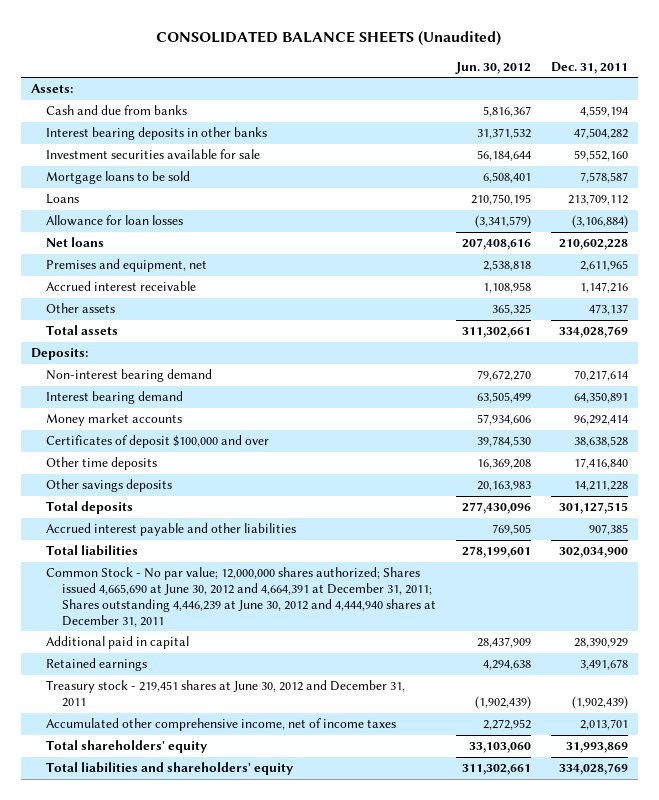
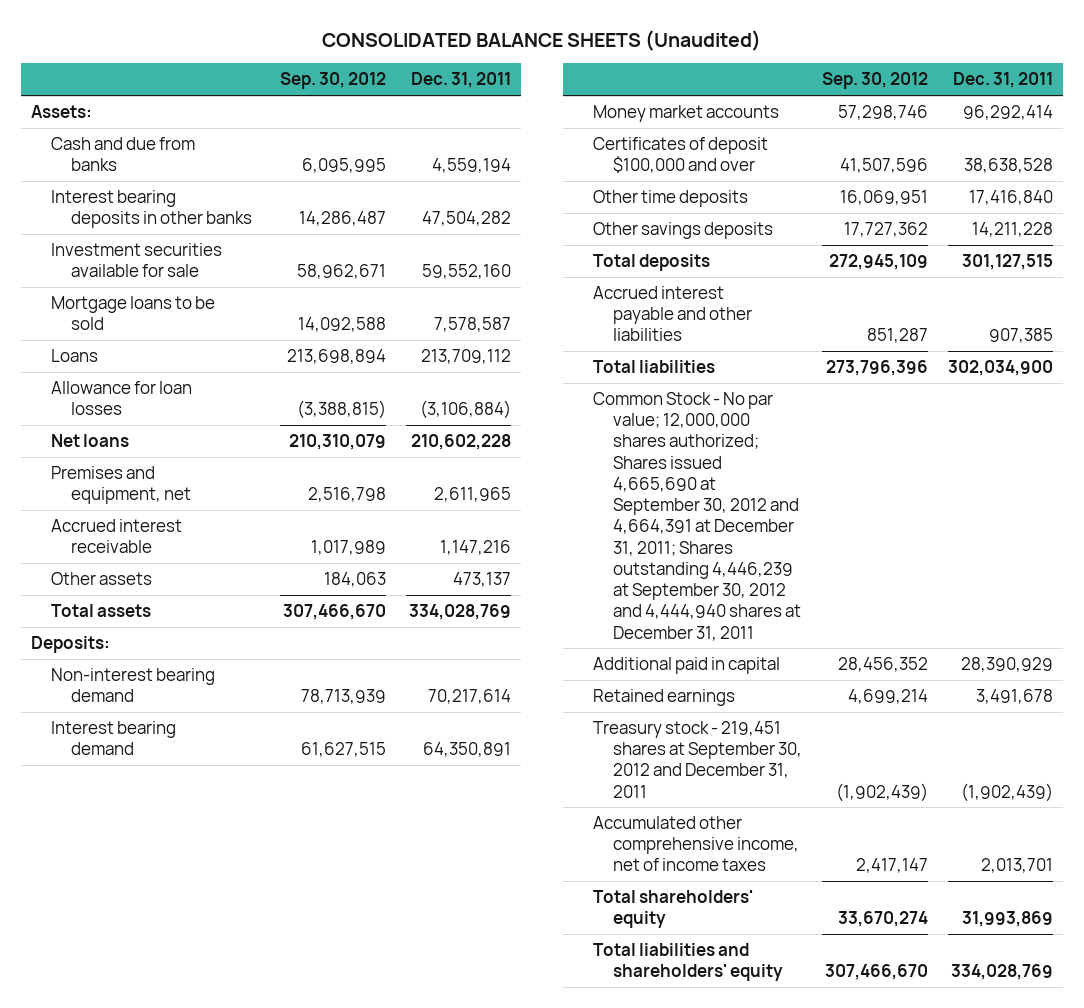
- | Jun. 30, 2012 | Dec. 31, 2011
+ | Sep. 30, 2012 | Dec. 31, 2011
- Common Stock - No par value; 12,000,000 shares authorized; Shares issued 4,665,690 at June 30, 2012 and 4,664,391 at December 31, 2011; Shares outstanding 4,446,239 at June 30, 2012 and 4,444,940 shares at December 31, 2011
+ Common Stock - No par value; 12,000,000 shares authorized; Shares issued 4,665,690 at September 30, 2012 and 4,664,391 at December 31, 2011; Shares outstanding 4,446,239 at September 30, 2012 and 4,444,940 shares at December 31, 2011
- Treasury stock - 219,451 shares at June 30, 2012 and December 31, 2011 | (1,902,439) | (1,902,439)
+ Treasury stock - 219,451 shares at September 30, 2012 and December 31, 2011 | (1,902,439) | (1,902,439)

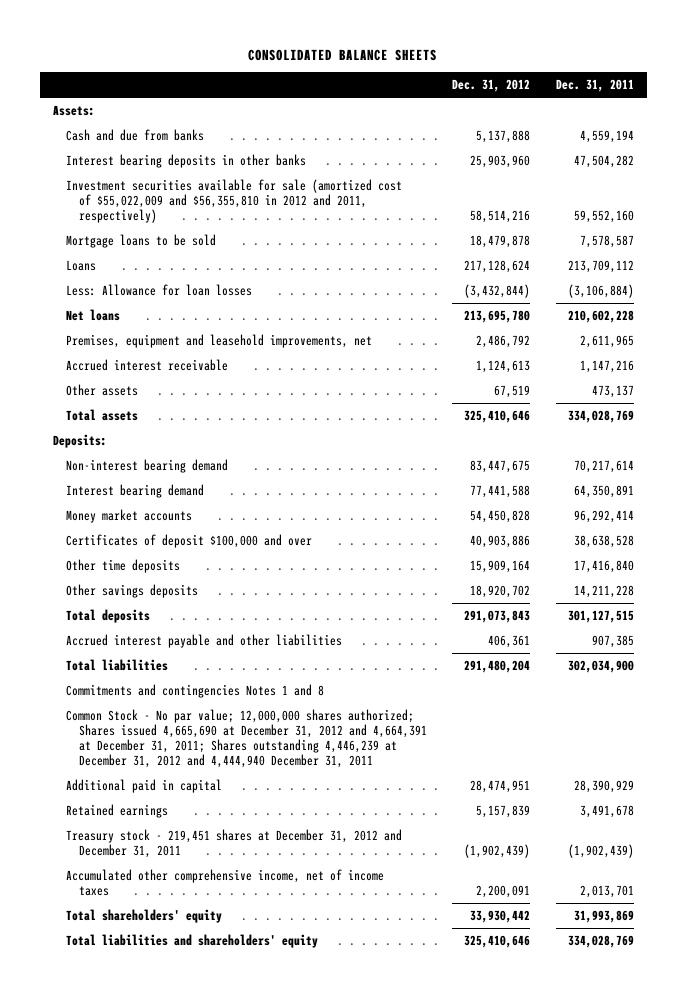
- CONSOLIDATED BALANCE SHEETS (Unaudited)
+ CONSOLIDATED BALANCE SHEETS
- | Sep. 30, 2012 | Dec. 31, 2011
+ | Dec. 31, 2012 | Dec. 31, 2011
- Investment securities available for sale | 58,962,671 | 59,552,160
+ Investment securities available for sale (amortized cost of $55,022,009 and $56,355,810 in 2012 and 2011, respectively) | 58,514,216 | 59,552,160
- Allowance for loan losses | (3,388,815) | (3,106,884)
+ Less: Allowance for loan losses | (3,432,844) | (3,106,884)
- Premises and equipment, net | 2,516,798 | 2,611,965
+ Premises, equipment and leasehold improvements, net | 2,486,792 | 2,611,965
- Common Stock - No par value; 12,000,000 shares authorized; Shares issued 4,665,690 at September 30, 2012 and 4,664,391 at December 31, 2011; Shares outstanding 4,446,239 at September 30, 2012 and 4,444,940 shares at December 31, 2011
+ Commitments and contingencies Notes 1 and 8
+ Common Stock - No par value; 12,000,000 shares authorized; Shares issued 4,665,690 at December 31, 2012 and 4,664,391 at December 31, 2011; Shares outstanding 4,446,239 at December 31, 2012 and 4,444,940 December 31, 2011
- Treasury stock - 219,451 shares at September 30, 2012 and December 31, 2011 | (1,902,439) | (1,902,439)
+ Treasury stock - 219,451 shares at December 31, 2012 and December 31, 2011 | (1,902,439) | (1,902,439)

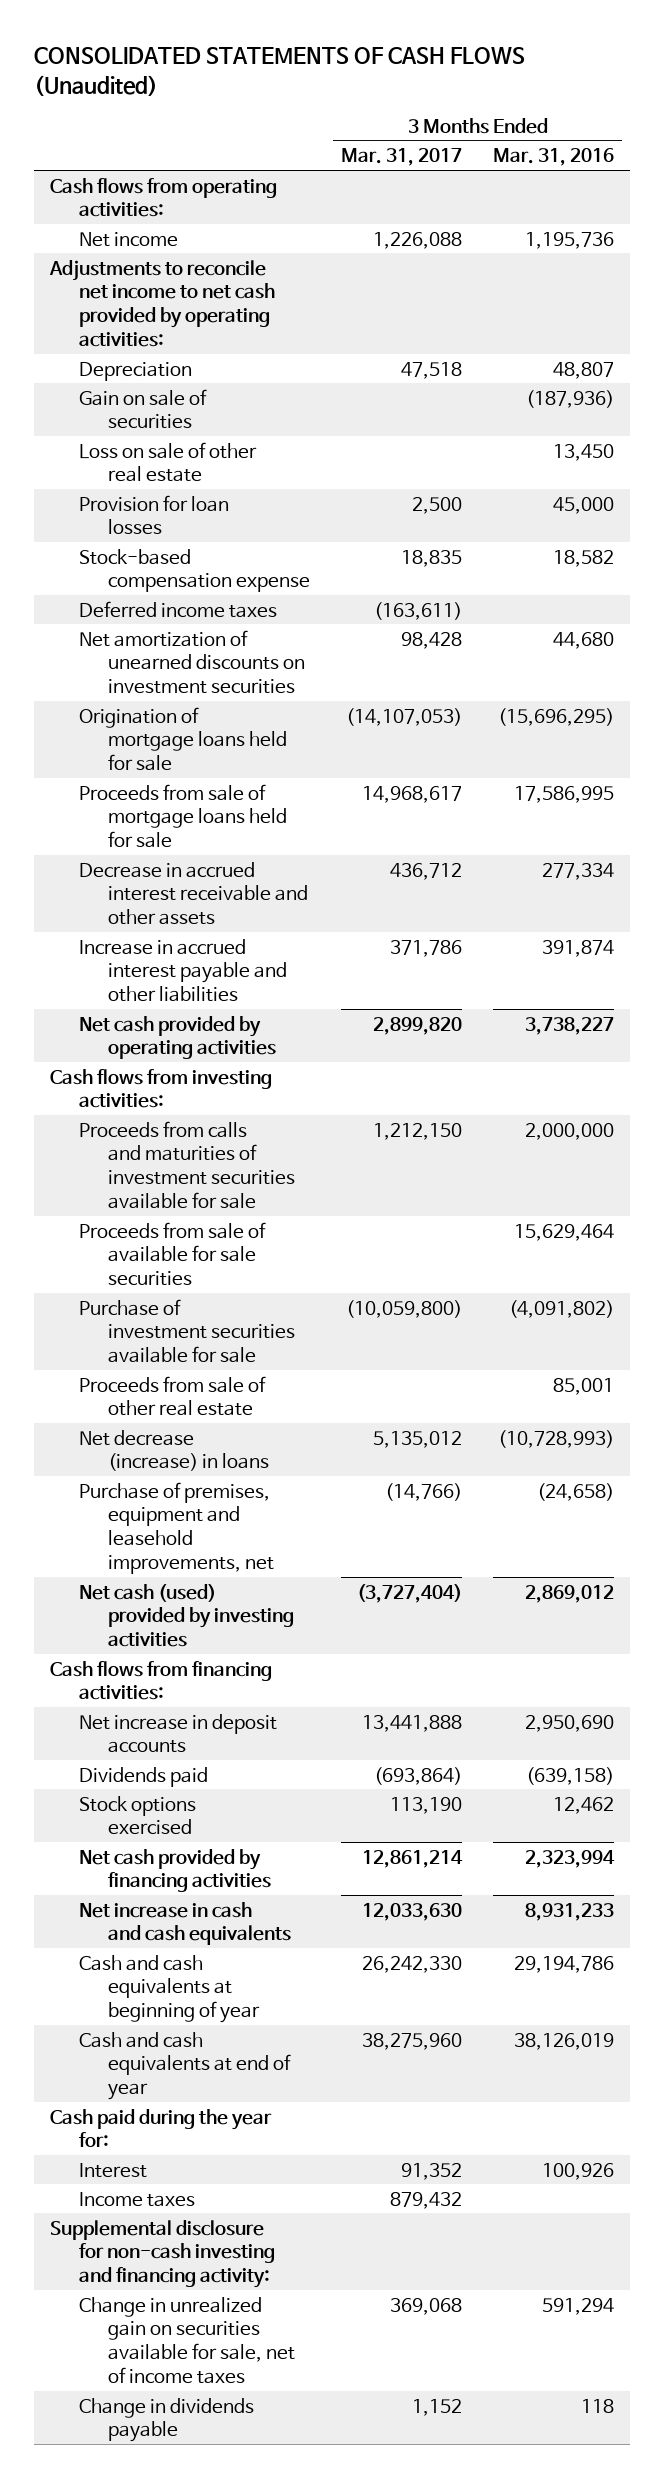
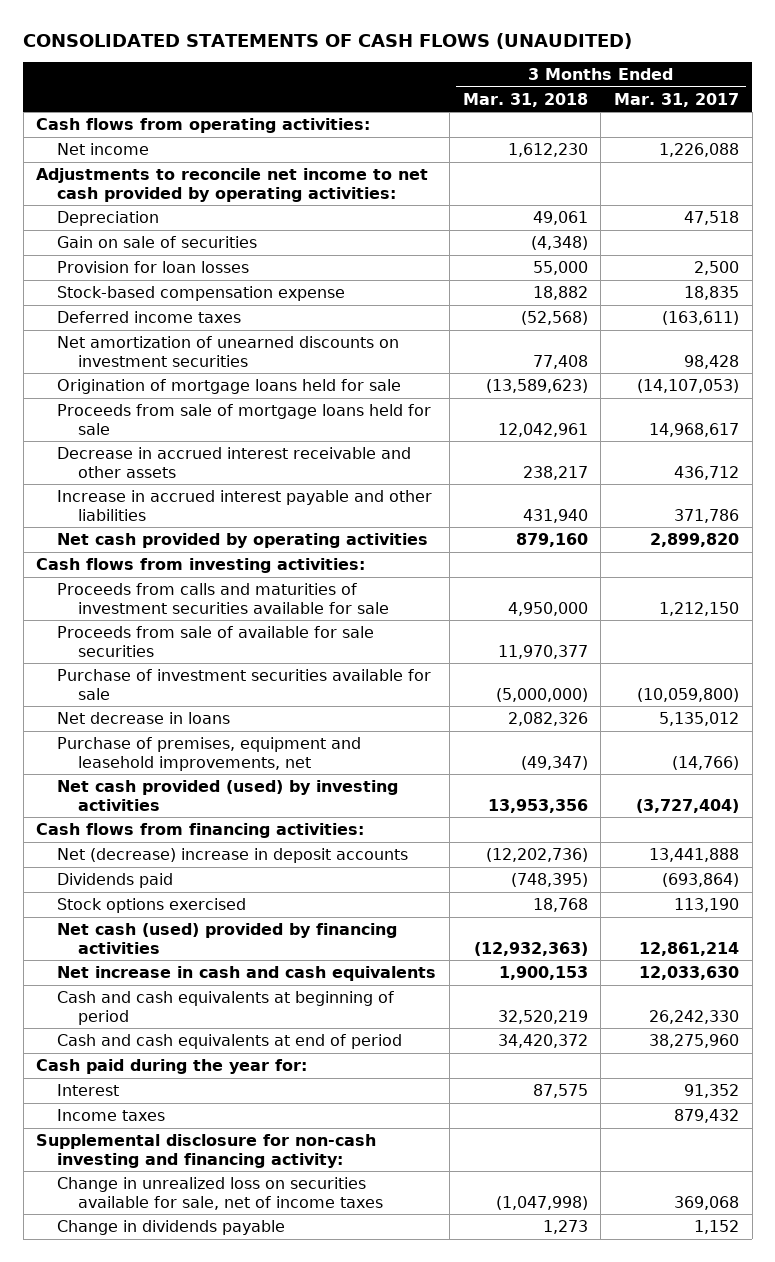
- CONSOLIDATED STATEMENTS OF CASH FLOWS (Unaudited)
+ CONSOLIDATED STATEMENTS OF CASH FLOWS (UNAUDITED)
- | 3 Months Ended Mar. 31, 2017 | 3 Months Ended Mar. 31, 2016
+ | 3 Months Ended Mar. 31, 2018 | 3 Months Ended Mar. 31, 2017
- Loss on sale of other real estate | | 13,450
- Proceeds from sale of other real estate | | 85,001
- Net decrease (increase) in loans | 5,135,012 | (10,728,993)
+ Net decrease in loans | 2,082,326 | 5,135,012
- Net cash (used) provided by investing activities | (3,727,404) | 2,869,012
+ Net cash provided (used) by investing activities | 13,953,356 | (3,727,404)
- Net increase in deposit accounts | 13,441,888 | 2,950,690
+ Net (decrease) increase in deposit accounts | (12,202,736) | 13,441,888
- Net cash provided by financing activities | 12,861,214 | 2,323,994
+ Net cash (used) provided by financing activities | (12,932,363) | 12,861,214
- Cash and cash equivalents at beginning of year | 26,242,330 | 29,194,786
- Cash and cash equivalents at end of year | 38,275,960 | 38,126,019
+ Cash and cash equivalents at beginning of period | 32,520,219 | 26,242,330
+ Cash and cash equivalents at end of period | 34,420,372 | 38,275,960
- Change in unrealized gain on securities available for sale, net of income taxes | 369,068 | 591,294
+ Change in unrealized loss on securities available for sale, net of income taxes | (1,047,998) | 369,068

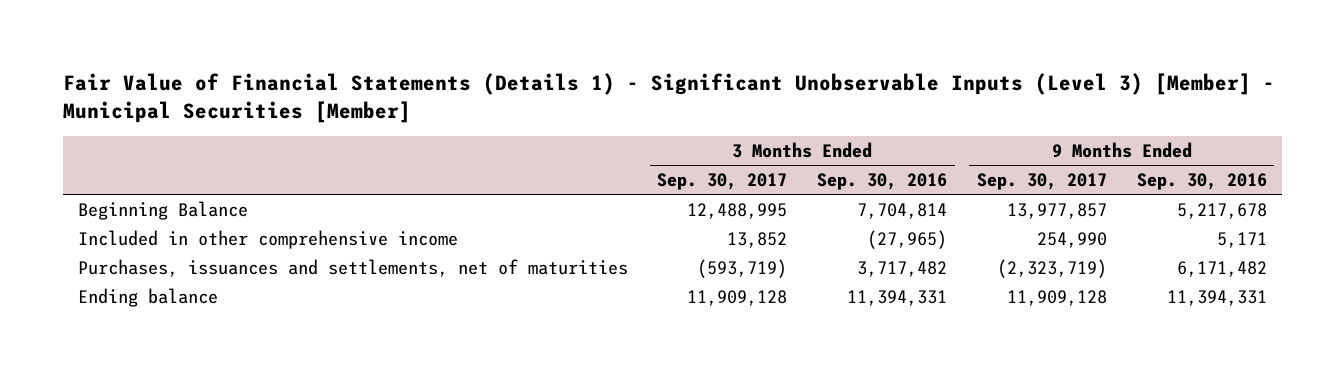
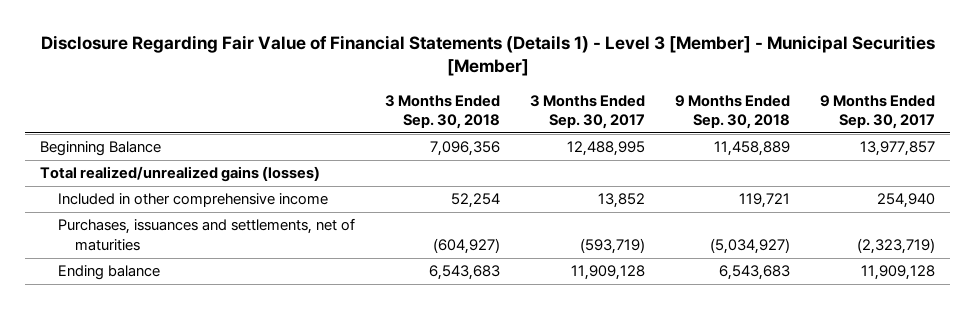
- Fair Value of Financial Statements (Details 1) - Significant Unobservable Inputs (Level 3) [Member] - Municipal Securities [Member]
+ Disclosure Regarding Fair Value of Financial Statements (Details 1) - Level 3 [Member] - Municipal Securities [Member]
- | 3 Months Ended Sep. 30, 2017 | 3 Months Ended Sep. 30, 2016 | 9 Months Ended Sep. 30, 2017 | 9 Months Ended Sep. 30, 2016
+ | 3 Months Ended Sep. 30, 2018 | 3 Months Ended Sep. 30, 2017 | 9 Months Ended Sep. 30, 2018 | 9 Months Ended Sep. 30, 2017
- Included in other comprehensive income | 13,852 | (27,965) | 254,990 | 5,171
+ Total realized/unrealized gains (losses)
+ Included in other comprehensive income | 52,254 | 13,852 | 119,721 | 254,940

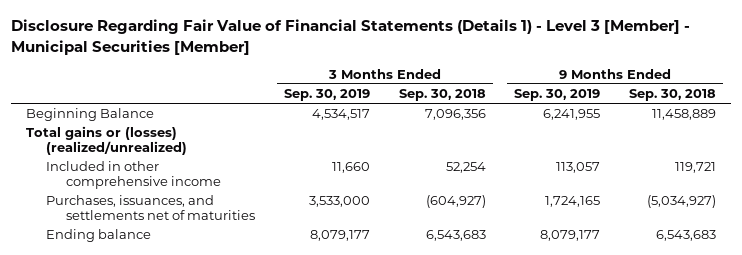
- | 3 Months Ended Sep. 30, 2018 | 3 Months Ended Sep. 30, 2017 | 9 Months Ended Sep. 30, 2018 | 9 Months Ended Sep. 30, 2017
+ | 3 Months Ended Sep. 30, 2019 | 3 Months Ended Sep. 30, 2018 | 9 Months Ended Sep. 30, 2019 | 9 Months Ended Sep. 30, 2018
- Total realized/unrealized gains (losses)
+ Total gains or (losses) (realized/unrealized)
- Purchases, issuances and settlements, net of maturities | (604,927) | (593,719) | (5,034,927) | (2,323,719)
+ Purchases, issuances, and settlements net of maturities | 3,533,000 | (604,927) | 1,724,165 | (5,034,927)

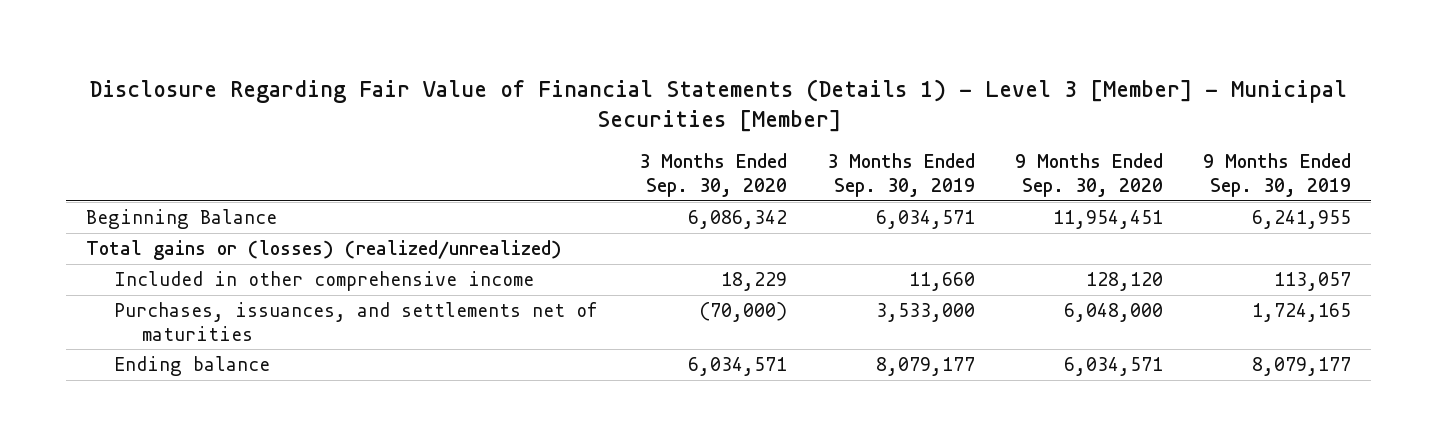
- | 3 Months Ended Sep. 30, 2019 | 3 Months Ended Sep. 30, 2018 | 9 Months Ended Sep. 30, 2019 | 9 Months Ended Sep. 30, 2018
+ | 3 Months Ended Sep. 30, 2020 | 3 Months Ended Sep. 30, 2019 | 9 Months Ended Sep. 30, 2020 | 9 Months Ended Sep. 30, 2019
- Beginning Balance | 4,534,517 | 7,096,356 | 6,241,955 | 11,458,889
+ Beginning Balance | 6,086,342 | 6,034,571 | 11,954,451 | 6,241,955

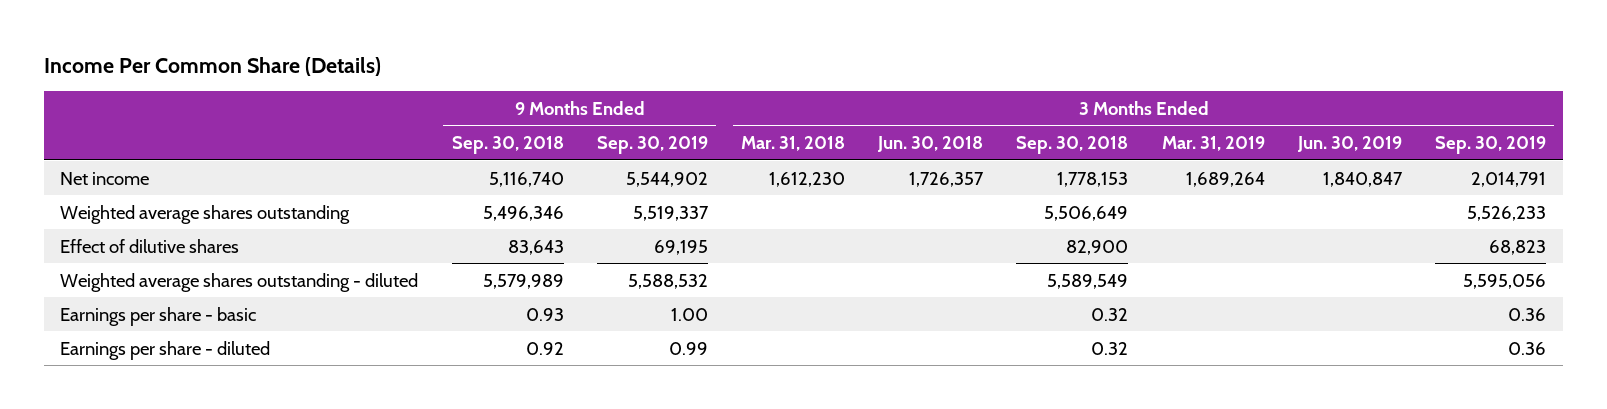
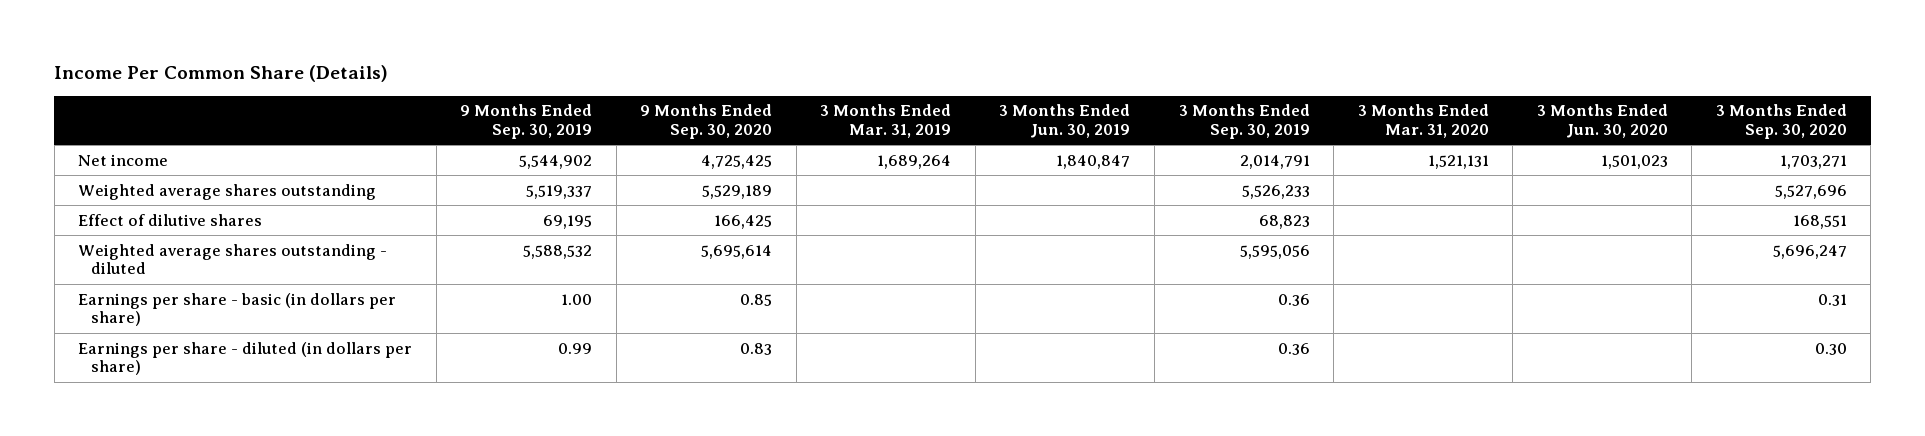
- | 9 Months Ended Sep. 30, 2018 | 9 Months Ended Sep. 30, 2019 | 3 Months Ended Mar. 31, 2018 | 3 Months Ended Jun. 30, 2018 | 3 Months Ended Sep. 30, 2018 | 3 Months Ended Mar. 31, 2019 | 3 Months Ended Jun. 30, 2019 | 3 Months Ended Sep. 30, 2019
+ | 9 Months Ended Sep. 30, 2019 | 9 Months Ended Sep. 30, 2020 | 3 Months Ended Mar. 31, 2019 | 3 Months Ended Jun. 30, 2019 | 3 Months Ended Sep. 30, 2019 | 3 Months Ended Mar. 31, 2020 | 3 Months Ended Jun. 30, 2020 | 3 Months Ended Sep. 30, 2020
- Earnings per share - basic | 0.93 | 1.00 | | | 0.32 | | | 0.36
- Earnings per share - diluted | 0.92 | 0.99 | | | 0.32 | | | 0.36
+ Earnings per share - basic (in dollars per share) | 1.00 | 0.85 | | | 0.36 | | | 0.31
+ Earnings per share - diluted (in dollars per share) | 0.99 | 0.83 | | | 0.36 | | | 0.30

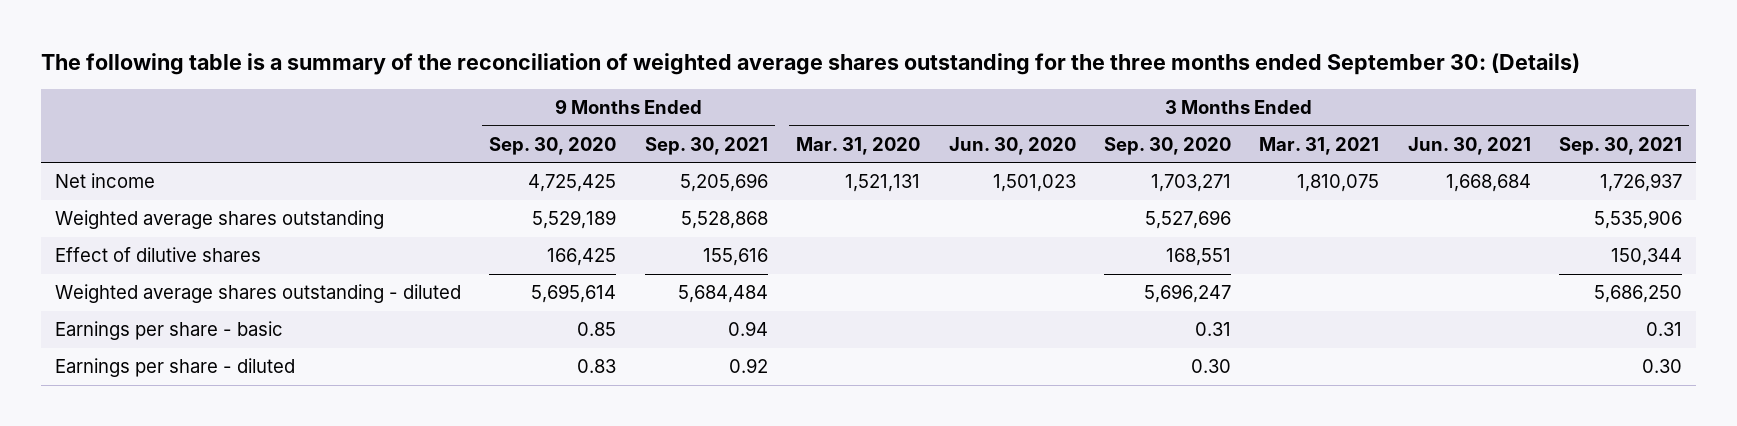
- Income Per Common Share (Details)
+ The following table is a summary of the reconciliation of weighted average shares outstanding for the three months ended September 30: (Details)
- | 9 Months Ended Sep. 30, 2019 | 9 Months Ended Sep. 30, 2020 | 3 Months Ended Mar. 31, 2019 | 3 Months Ended Jun. 30, 2019 | 3 Months Ended Sep. 30, 2019 | 3 Months Ended Mar. 31, 2020 | 3 Months Ended Jun. 30, 2020 | 3 Months Ended Sep. 30, 2020
+ | 9 Months Ended Sep. 30, 2020 | 9 Months Ended Sep. 30, 2021 | 3 Months Ended Mar. 31, 2020 | 3 Months Ended Jun. 30, 2020 | 3 Months Ended Sep. 30, 2020 | 3 Months Ended Mar. 31, 2021 | 3 Months Ended Jun. 30, 2021 | 3 Months Ended Sep. 30, 2021
- Earnings per share - basic (in dollars per share) | 1.00 | 0.85 | | | 0.36 | | | 0.31
- Earnings per share - diluted (in dollars per share) | 0.99 | 0.83 | | | 0.36 | | | 0.30
+ Earnings per share - basic | 0.85 | 0.94 | | | 0.31 | | | 0.31
+ Earnings per share - diluted | 0.83 | 0.92 | | | 0.30 | | | 0.30

